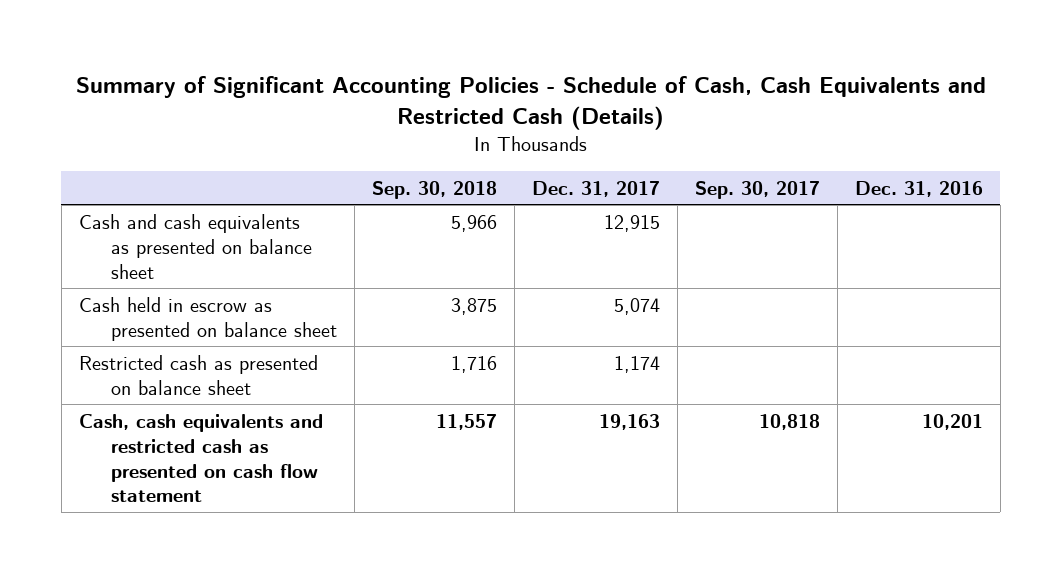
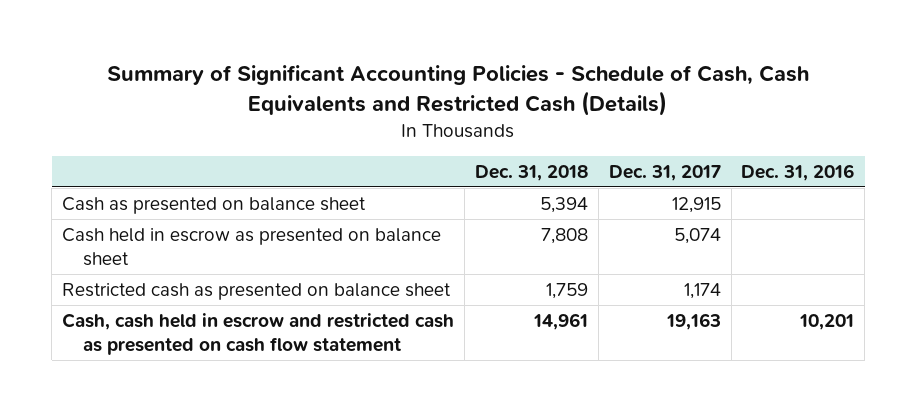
- | Sep. 30, 2018 | Dec. 31, 2017 | Sep. 30, 2017 | Dec. 31, 2016
+ | Dec. 31, 2018 | Dec. 31, 2017 | Dec. 31, 2016
- Cash and cash equivalents as presented on balance sheet | 5,966 | 12,915 | |
+ Cash as presented on balance sheet | 5,394 | 12,915 |
- Cash, cash equivalents and restricted cash as presented on cash flow statement | 11,557 | 19,163 | 10,818 | 10,201
+ Cash, cash held in escrow and restricted cash as presented on cash flow statement | 14,961 | 19,163 | 10,201

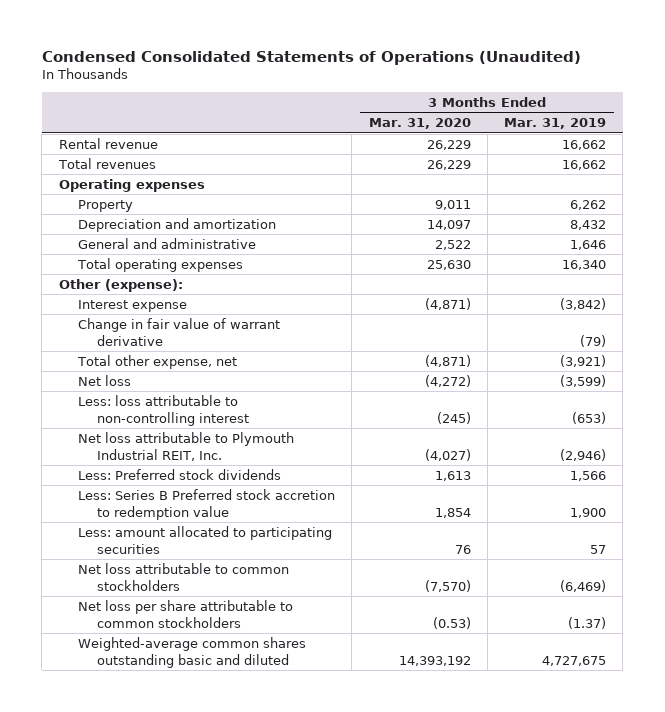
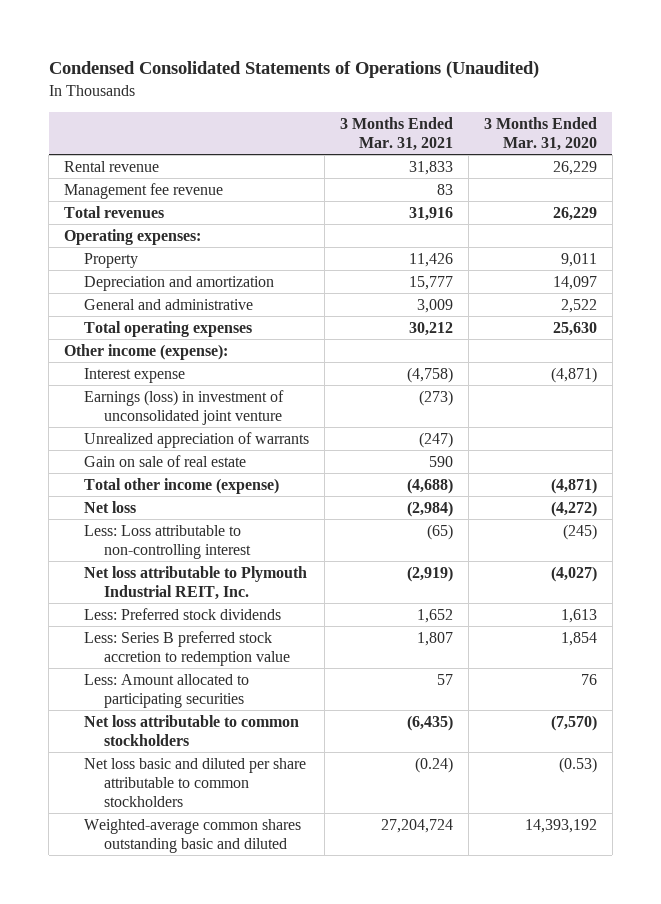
- | 3 Months Ended Mar. 31, 2020 | 3 Months Ended Mar. 31, 2019
+ | 3 Months Ended Mar. 31, 2021 | 3 Months Ended Mar. 31, 2020
+ Management fee revenue | 83 |
- Operating expenses
+ Operating expenses:
- Other (expense):
+ Other income (expense):
- Change in fair value of warrant derivative | | (79)
- Total other expense, net | (4,871) | (3,921)
+ Earnings (loss) in investment of unconsolidated joint venture | (273) |
+ Unrealized appreciation of warrants | (247) |
+ Gain on sale of real estate | 590 |
+ Total other income (expense) | (4,688) | (4,871)
- Less: loss attributable to non-controlling interest | (245) | (653)
+ Less: Loss attributable to non-controlling interest | (65) | (245)
- Less: Series B Preferred stock accretion to redemption value | 1,854 | 1,900
- Less: amount allocated to participating securities | 76 | 57
+ Less: Series B preferred stock accretion to redemption value | 1,807 | 1,854
+ Less: Amount allocated to participating securities | 57 | 76
- Net loss per share attributable to common stockholders | (0.53) | (1.37)
+ Net loss basic and diluted per share attributable to common stockholders | (0.24) | (0.53)

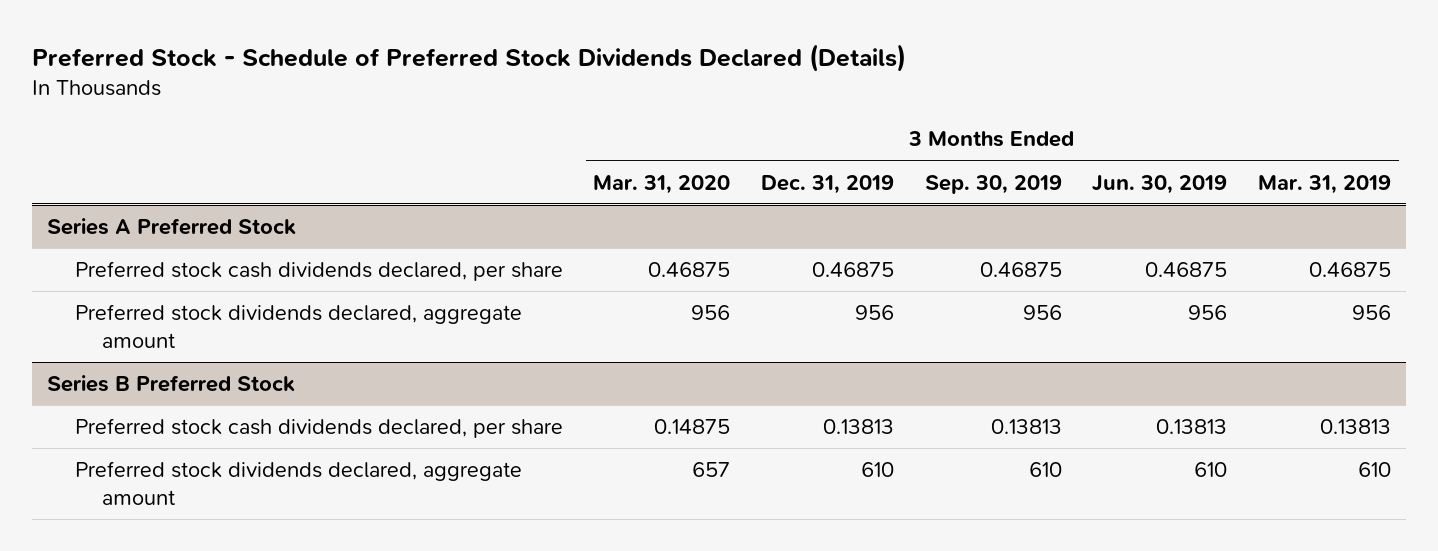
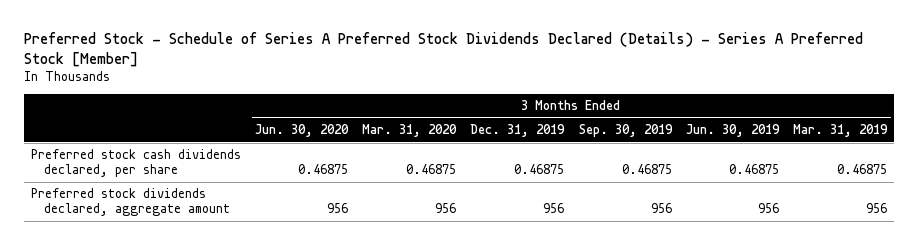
- Preferred Stock - Schedule of Preferred Stock Dividends Declared (Details)
+ Preferred Stock - Schedule of Series A Preferred Stock Dividends Declared (Details) - Series A Preferred Stock [Member]
- | 3 Months Ended Mar. 31, 2020 | 3 Months Ended Dec. 31, 2019 | 3 Months Ended Sep. 30, 2019 | 3 Months Ended Jun. 30, 2019 | 3 Months Ended Mar. 31, 2019
+ | 3 Months Ended Jun. 30, 2020 | 3 Months Ended Mar. 31, 2020 | 3 Months Ended Dec. 31, 2019 | 3 Months Ended Sep. 30, 2019 | 3 Months Ended Jun. 30, 2019 | 3 Months Ended Mar. 31, 2019
- Series A Preferred Stock
- Series B Preferred Stock
- Preferred stock cash dividends declared, per share | 0.14875 | 0.13813 | 0.13813 | 0.13813 | 0.13813
- Preferred stock dividends declared, aggregate amount | 657 | 610 | 610 | 610 | 610

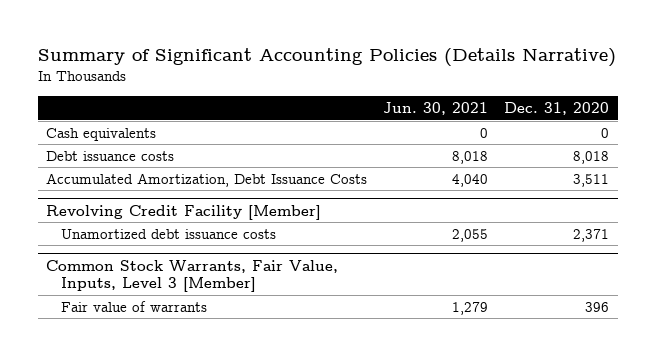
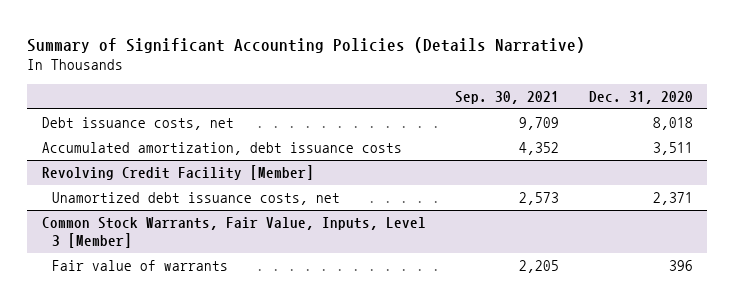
- | Jun. 30, 2021 | Dec. 31, 2020
+ | Sep. 30, 2021 | Dec. 31, 2020
- Cash equivalents | 0 | 0
- Debt issuance costs | 8,018 | 8,018
- Accumulated Amortization, Debt Issuance Costs | 4,040 | 3,511
+ Debt issuance costs, net | 9,709 | 8,018
+ Accumulated amortization, debt issuance costs | 4,352 | 3,511
@ Revolving Credit Facility [Member]
- Unamortized debt issuance costs | 2,055 | 2,371
+ Unamortized debt issuance costs, net | 2,573 | 2,371

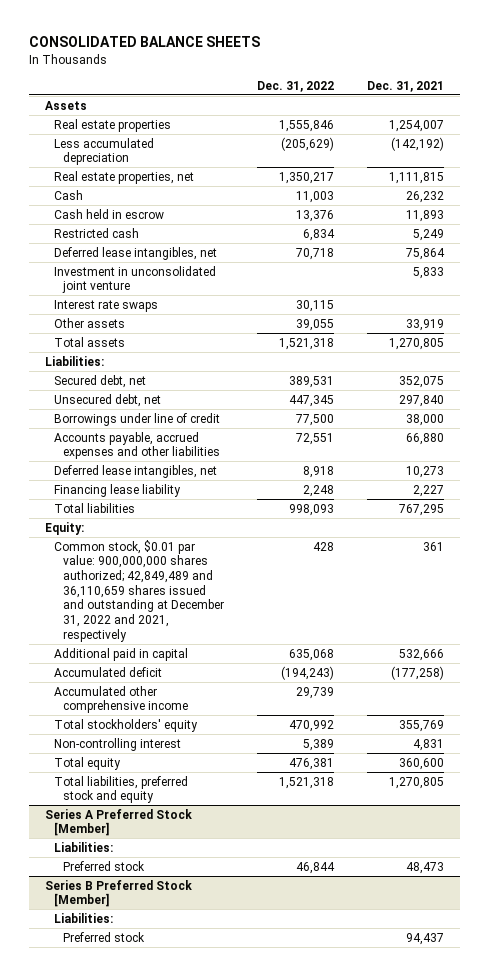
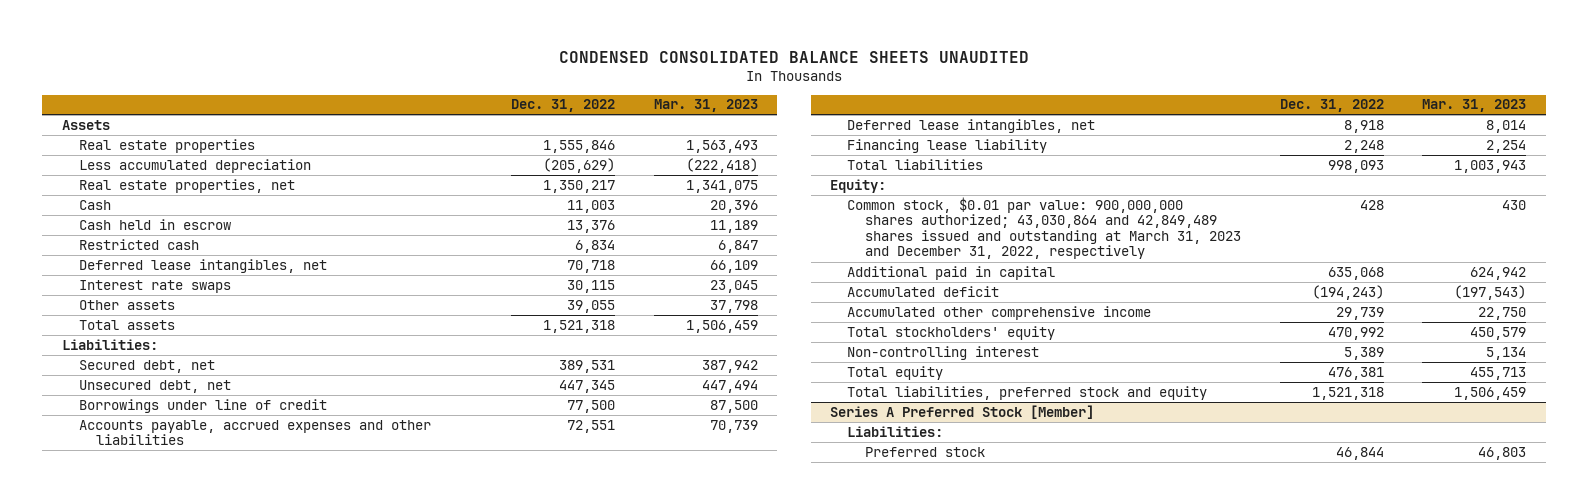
- CONSOLIDATED BALANCE SHEETS
+ CONDENSED CONSOLIDATED BALANCE SHEETS UNAUDITED
- | Dec. 31, 2022 | Dec. 31, 2021
+ | Dec. 31, 2022 | Mar. 31, 2023
- Investment in unconsolidated joint venture | | 5,833
- Common stock, $0.01 par value: 900,000,000 shares authorized; 42,849,489 and 36,110,659 shares issued and outstanding at December 31, 2022 and 2021, respectively | 428 | 361
+ Common stock, $0.01 par value: 900,000,000 shares authorized; 43,030,864 and 42,849,489 shares issued and outstanding at March 31, 2023 and December 31, 2022, respectively | 428 | 430
- Series B Preferred Stock [Member]
- Liabilities:
- Preferred stock | | 94,437

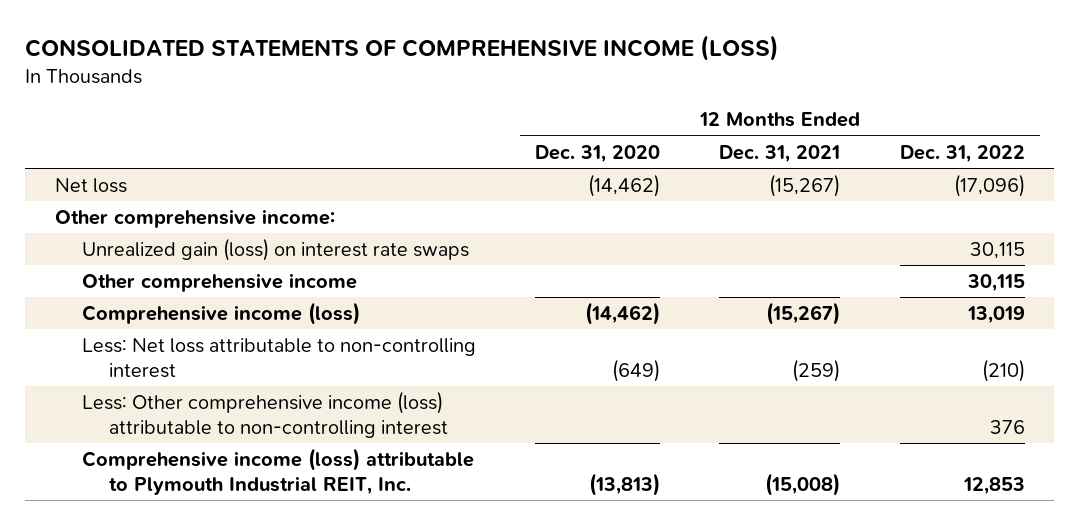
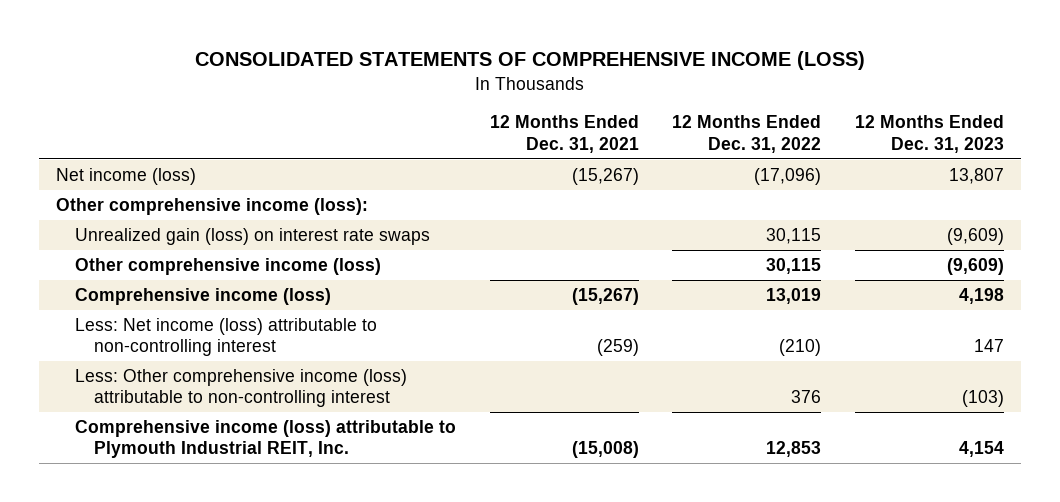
- | 12 Months Ended Dec. 31, 2020 | 12 Months Ended Dec. 31, 2021 | 12 Months Ended Dec. 31, 2022
+ | 12 Months Ended Dec. 31, 2021 | 12 Months Ended Dec. 31, 2022 | 12 Months Ended Dec. 31, 2023
- Net loss | (14,462) | (15,267) | (17,096)
- Other comprehensive income:
+ Net income (loss) | (15,267) | (17,096) | 13,807
+ Other comprehensive income (loss):
- Other comprehensive income | | | 30,115
+ Other comprehensive income (loss) | | 30,115 | (9,609)
- Less: Net loss attributable to non-controlling interest | (649) | (259) | (210)
+ Less: Net income (loss) attributable to non-controlling interest | (259) | (210) | 147

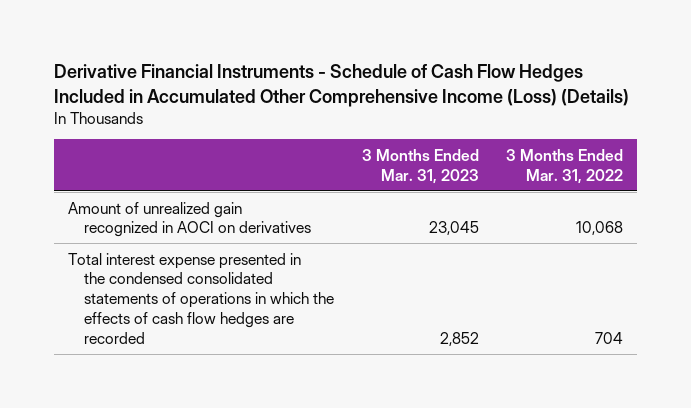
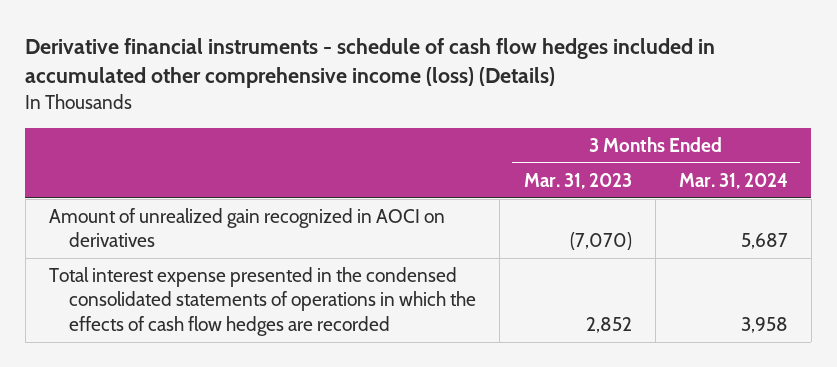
- Derivative Financial Instruments - Schedule of Cash Flow Hedges Included in Accumulated Other Comprehensive Income (Loss) (Details)
+ Derivative financial instruments - schedule of cash flow hedges included in accumulated other comprehensive income (loss) (Details)
- | 3 Months Ended Mar. 31, 2023 | 3 Months Ended Mar. 31, 2022
+ | 3 Months Ended Mar. 31, 2023 | 3 Months Ended Mar. 31, 2024
- Amount of unrealized gain recognized in AOCI on derivatives | 23,045 | 10,068
+ Amount of unrealized gain recognized in AOCI on derivatives | (7,070) | 5,687

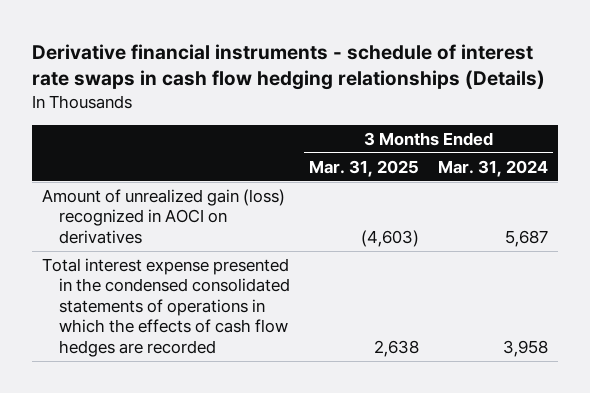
- Derivative financial instruments - schedule of cash flow hedges included in accumulated other comprehensive income (loss) (Details)
+ Derivative financial instruments - schedule of interest rate swaps in cash flow hedging relationships (Details)
- | 3 Months Ended Mar. 31, 2023 | 3 Months Ended Mar. 31, 2024
+ | 3 Months Ended Mar. 31, 2025 | 3 Months Ended Mar. 31, 2024
- Amount of unrealized gain recognized in AOCI on derivatives | (7,070) | 5,687
+ Amount of unrealized gain (loss) recognized in AOCI on derivatives | (4,603) | 5,687

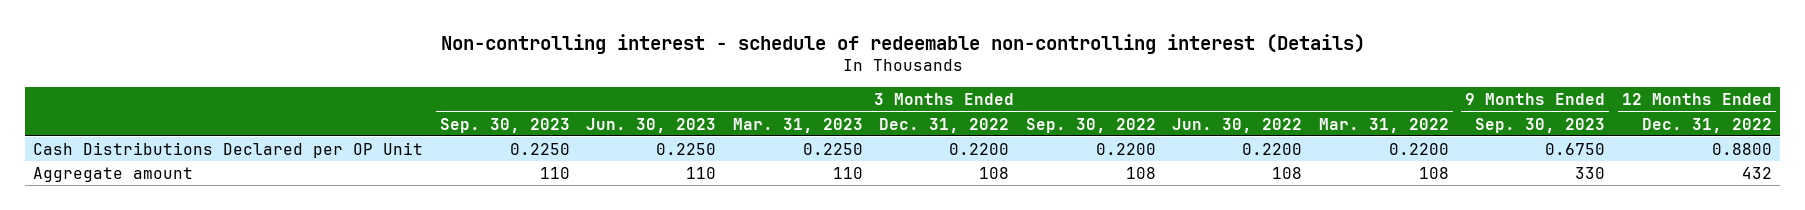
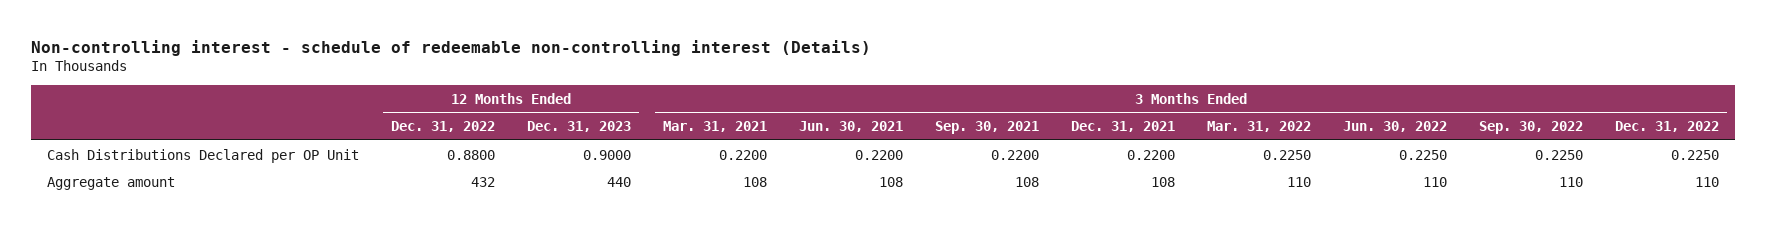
- | 3 Months Ended Sep. 30, 2023 | 3 Months Ended Jun. 30, 2023 | 3 Months Ended Mar. 31, 2023 | 3 Months Ended Dec. 31, 2022 | 3 Months Ended Sep. 30, 2022 | 3 Months Ended Jun. 30, 2022 | 3 Months Ended Mar. 31, 2022 | 9 Months Ended Sep. 30, 2023 | 12 Months Ended Dec. 31, 2022
+ | 12 Months Ended Dec. 31, 2022 | 12 Months Ended Dec. 31, 2023 | 3 Months Ended Mar. 31, 2021 | 3 Months Ended Jun. 30, 2021 | 3 Months Ended Sep. 30, 2021 | 3 Months Ended Dec. 31, 2021 | 3 Months Ended Mar. 31, 2022 | 3 Months Ended Jun. 30, 2022 | 3 Months Ended Sep. 30, 2022 | 3 Months Ended Dec. 31, 2022
- Cash Distributions Declared per OP Unit | 0.2250 | 0.2250 | 0.2250 | 0.2200 | 0.2200 | 0.2200 | 0.2200 | 0.6750 | 0.8800
- Aggregate amount | 110 | 110 | 110 | 108 | 108 | 108 | 108 | 330 | 432
+ Cash Distributions Declared per OP Unit | 0.8800 | 0.9000 | 0.2200 | 0.2200 | 0.2200 | 0.2200 | 0.2250 | 0.2250 | 0.2250 | 0.2250
+ Aggregate amount | 432 | 440 | 108 | 108 | 108 | 108 | 110 | 110 | 110 | 110

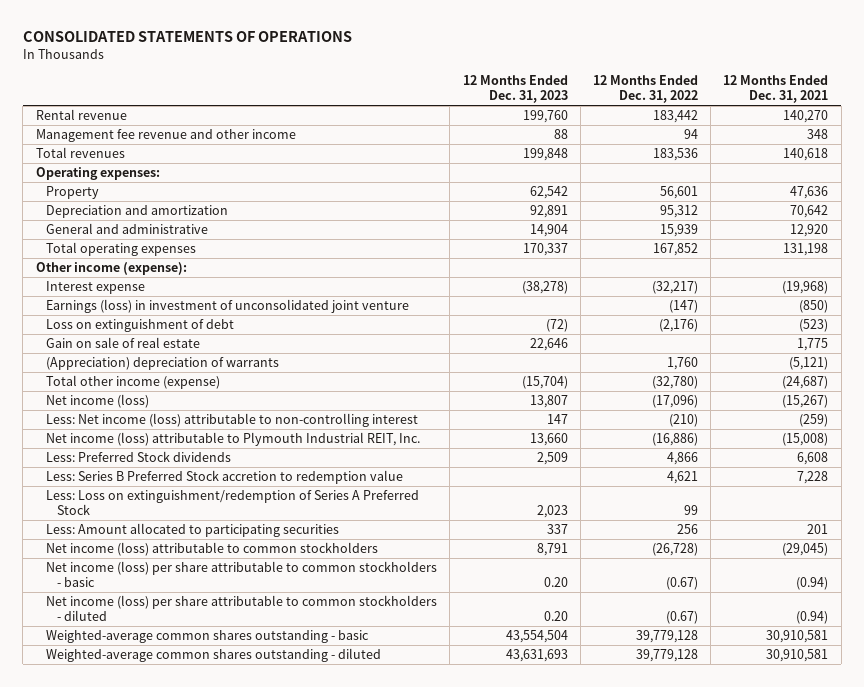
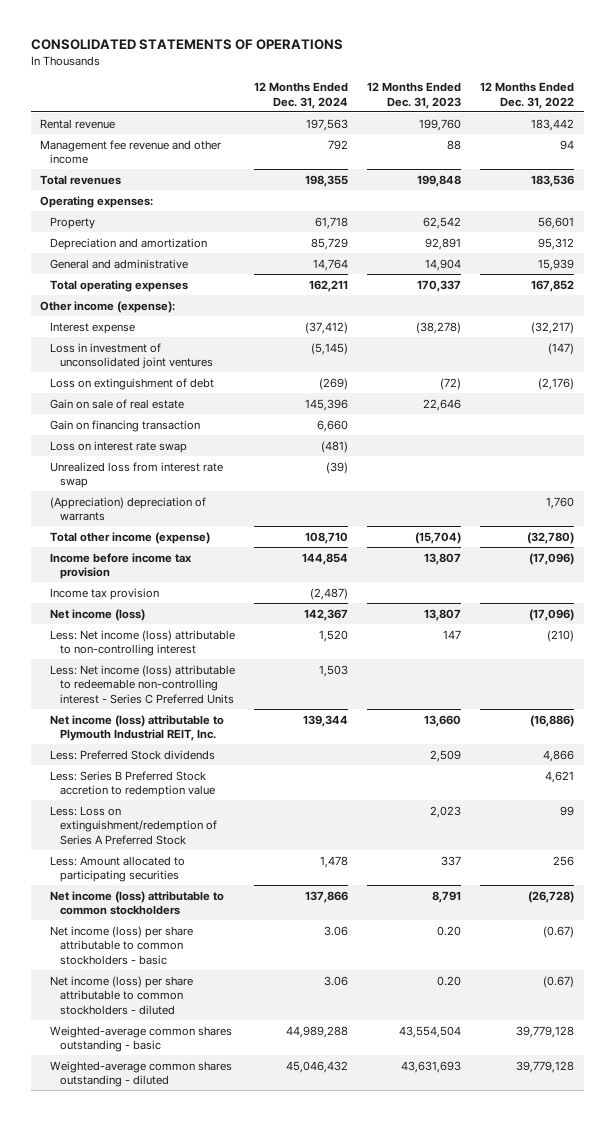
- | 12 Months Ended Dec. 31, 2023 | 12 Months Ended Dec. 31, 2022 | 12 Months Ended Dec. 31, 2021
+ | 12 Months Ended Dec. 31, 2024 | 12 Months Ended Dec. 31, 2023 | 12 Months Ended Dec. 31, 2022
- Earnings (loss) in investment of unconsolidated joint venture | | (147) | (850)
+ Loss in investment of unconsolidated joint ventures | (5,145) | | (147)
+ Gain on financing transaction | 6,660 | |
+ Loss on interest rate swap | (481) | |
+ Unrealized loss from interest rate swap | (39) | |
+ Income before income tax provision | 144,854 | 13,807 | (17,096)
+ Income tax provision | (2,487) | |
+ Less: Net income (loss) attributable to redeemable non-controlling interest - Series C Preferred Units | 1,503 | |

